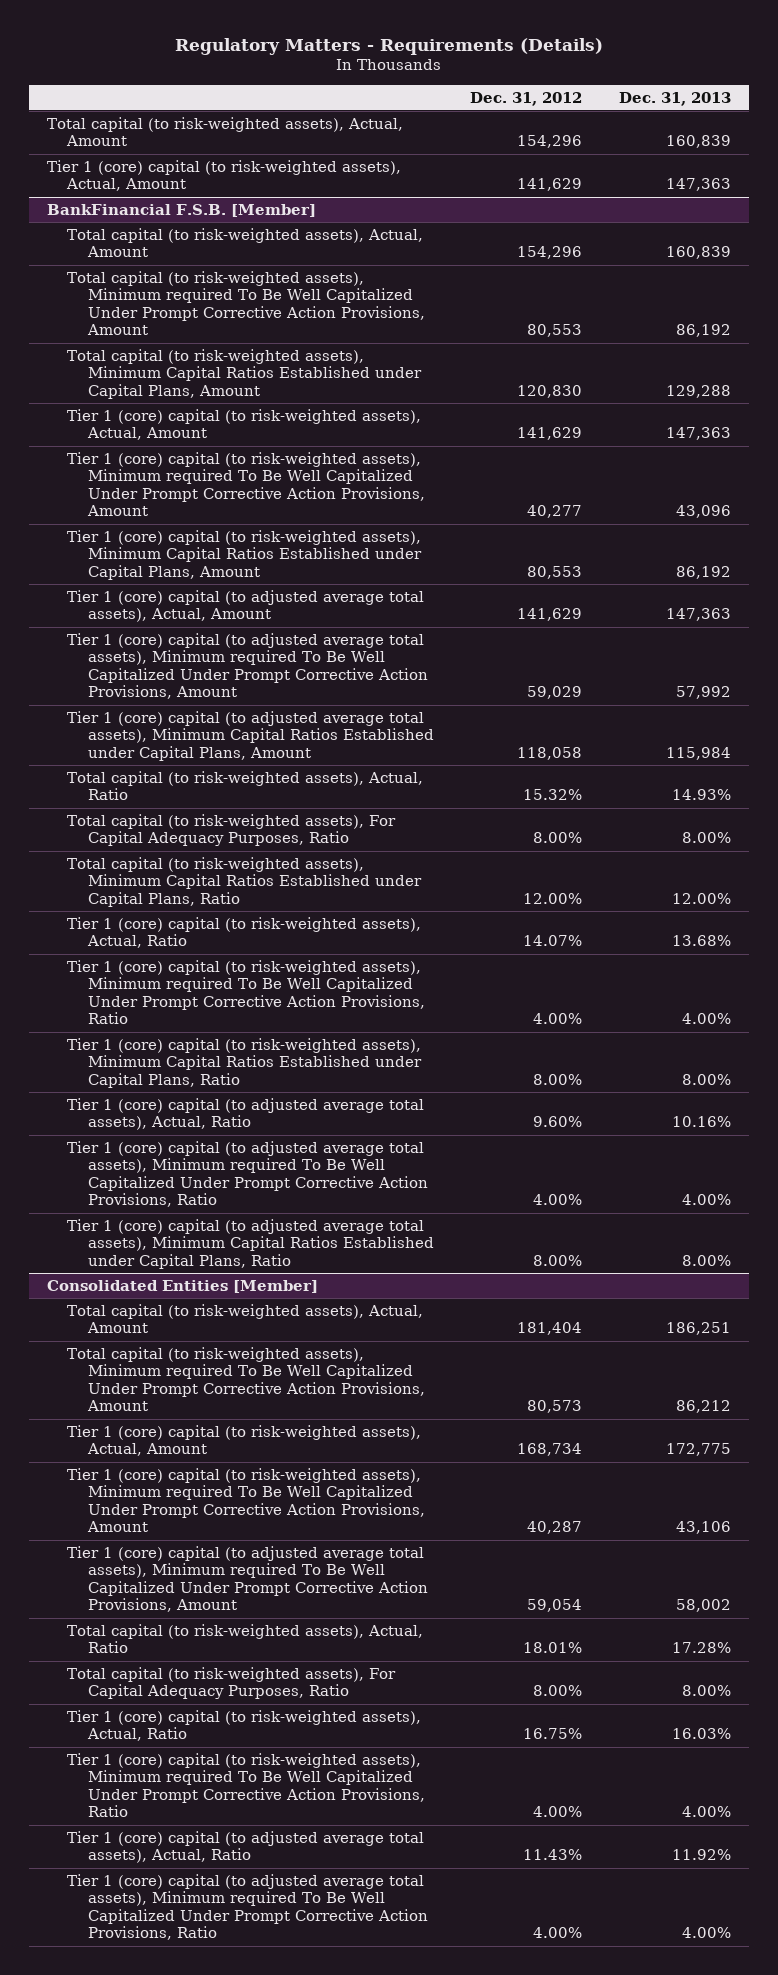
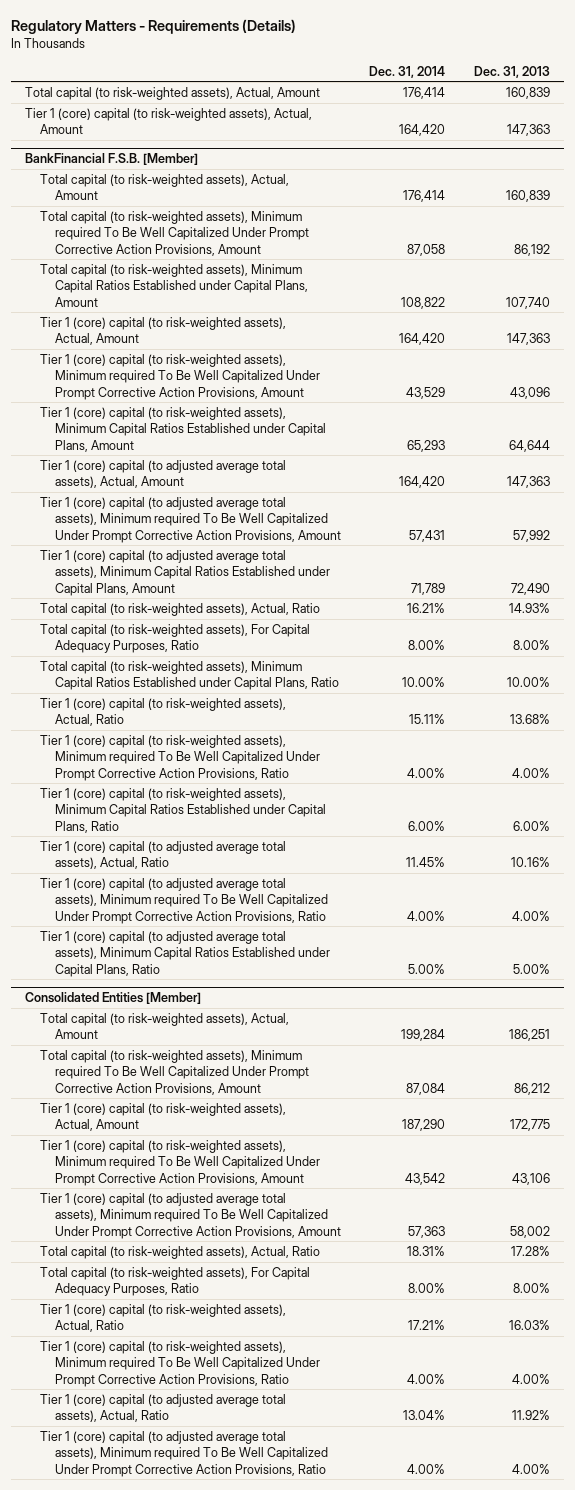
- | Dec. 31, 2012 | Dec. 31, 2013
+ | Dec. 31, 2014 | Dec. 31, 2013
@ BankFinancial F.S.B. [Member]
- Total capital (to risk-weighted assets), Minimum Capital Ratios Established under Capital Plans, Amount | 120,830 | 129,288
+ Total capital (to risk-weighted assets), Minimum Capital Ratios Established under Capital Plans, Amount | 108,822 | 107,740
- Tier 1 (core) capital (to risk-weighted assets), Minimum Capital Ratios Established under Capital Plans, Amount | 80,553 | 86,192
+ Tier 1 (core) capital (to risk-weighted assets), Minimum Capital Ratios Established under Capital Plans, Amount | 65,293 | 64,644
- Tier 1 (core) capital (to adjusted average total assets), Minimum Capital Ratios Established under Capital Plans, Amount | 118,058 | 115,984
+ Tier 1 (core) capital (to adjusted average total assets), Minimum Capital Ratios Established under Capital Plans, Amount | 71,789 | 72,490
- Total capital (to risk-weighted assets), Minimum Capital Ratios Established under Capital Plans, Ratio | 12.00% | 12.00%
+ Total capital (to risk-weighted assets), Minimum Capital Ratios Established under Capital Plans, Ratio | 10.00% | 10.00%
- Tier 1 (core) capital (to risk-weighted assets), Minimum Capital Ratios Established under Capital Plans, Ratio | 8.00% | 8.00%
+ Tier 1 (core) capital (to risk-weighted assets), Minimum Capital Ratios Established under Capital Plans, Ratio | 6.00% | 6.00%
- Tier 1 (core) capital (to adjusted average total assets), Minimum Capital Ratios Established under Capital Plans, Ratio | 8.00% | 8.00%
+ Tier 1 (core) capital (to adjusted average total assets), Minimum Capital Ratios Established under Capital Plans, Ratio | 5.00% | 5.00%

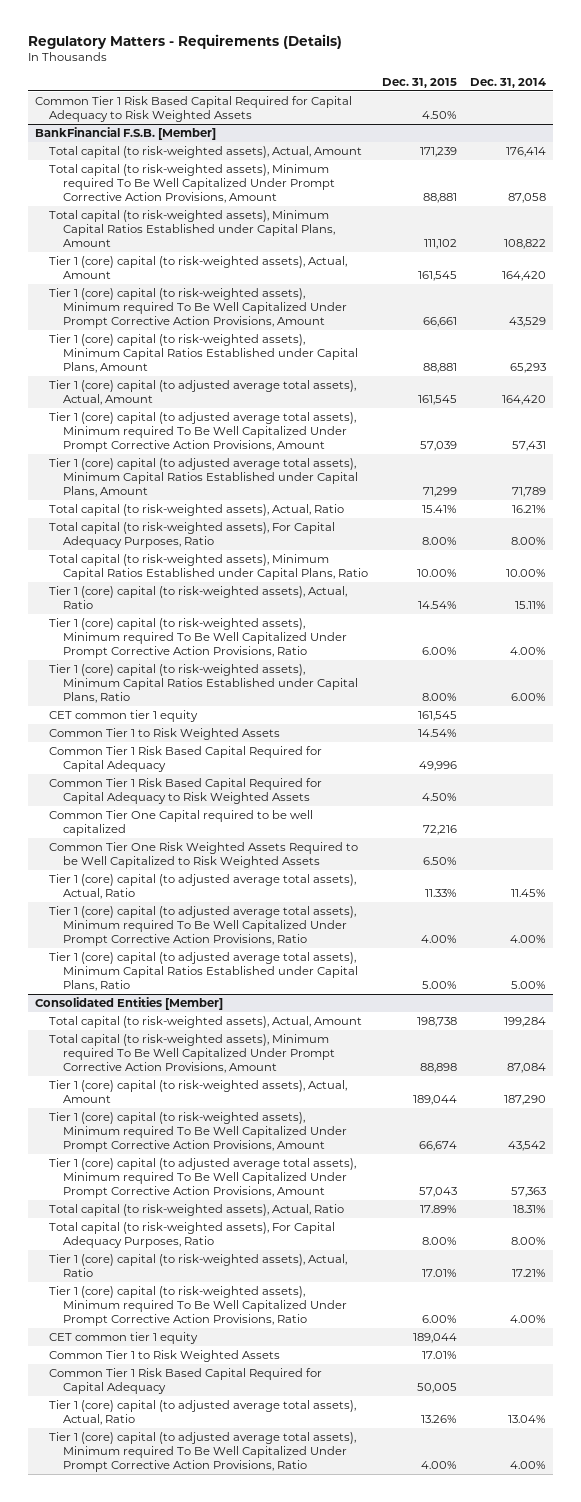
- | Dec. 31, 2014 | Dec. 31, 2013
+ | Dec. 31, 2015 | Dec. 31, 2014
- Total capital (to risk-weighted assets), Actual, Amount | 176,414 | 160,839
- Tier 1 (core) capital (to risk-weighted assets), Actual, Amount | 164,420 | 147,363
+ Common Tier 1 Risk Based Capital Required for Capital Adequacy to Risk Weighted Assets | 4.50% |
@ BankFinancial F.S.B. [Member]
+ CET common tier 1 equity | 161,545 |
+ Common Tier 1 to Risk Weighted Assets | 14.54% |
+ Common Tier 1 Risk Based Capital Required for Capital Adequacy | 49,996 |
+ Common Tier 1 Risk Based Capital Required for Capital Adequacy to Risk Weighted Assets | 4.50% |
+ Common Tier One Capital required to be well capitalized | 72,216 |
+ Common Tier One Risk Weighted Assets Required to be Well Capitalized to Risk Weighted Assets | 6.50% |
@ Consolidated Entities [Member]
+ CET common tier 1 equity | 189,044 |
+ Common Tier 1 to Risk Weighted Assets | 17.01% |
+ Common Tier 1 Risk Based Capital Required for Capital Adequacy | 50,005 |

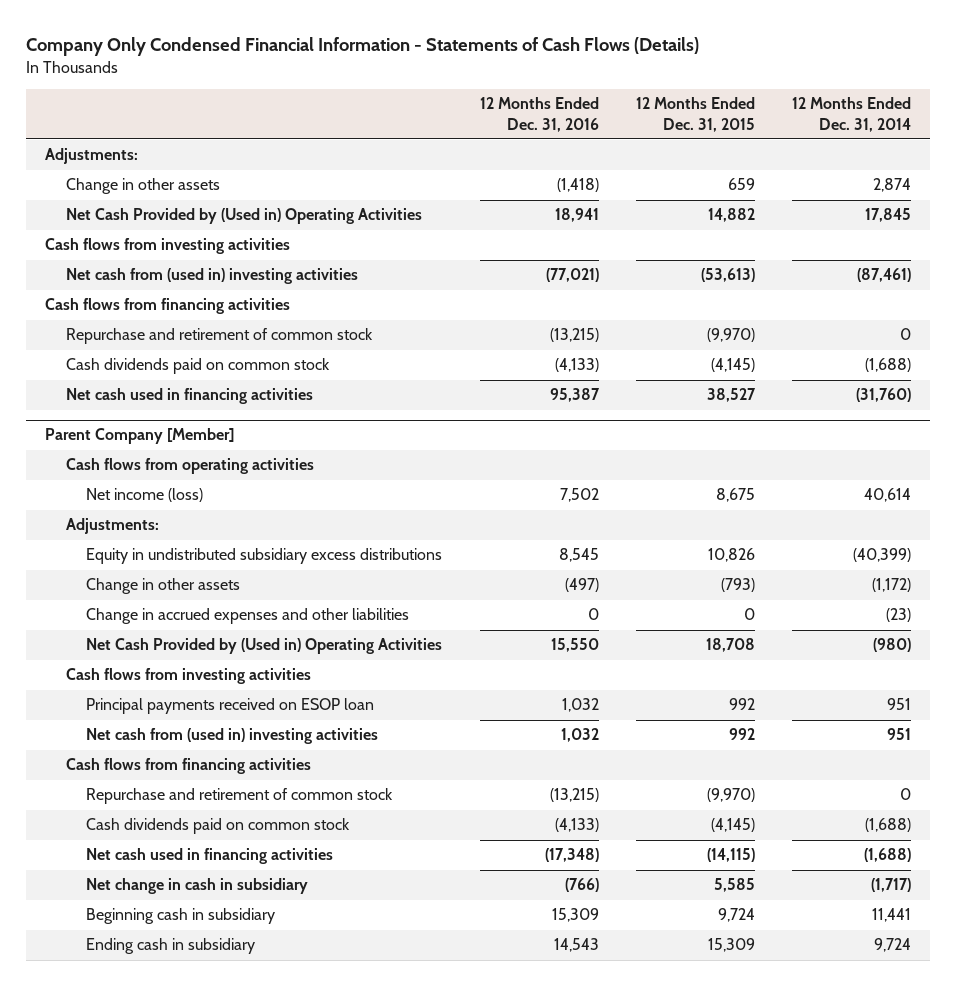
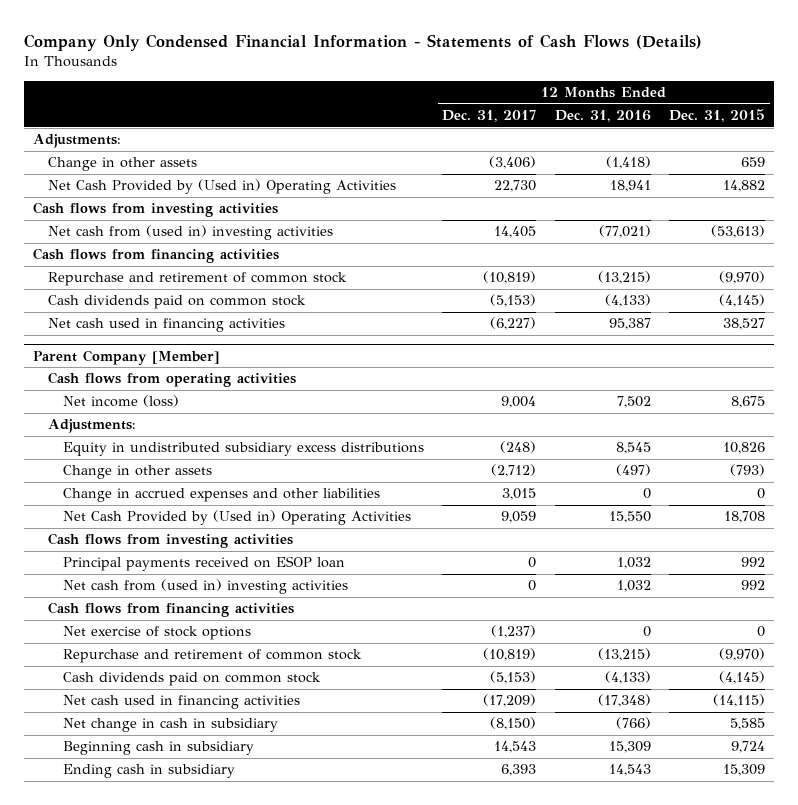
- | 12 Months Ended Dec. 31, 2016 | 12 Months Ended Dec. 31, 2015 | 12 Months Ended Dec. 31, 2014
+ | 12 Months Ended Dec. 31, 2017 | 12 Months Ended Dec. 31, 2016 | 12 Months Ended Dec. 31, 2015
@ Parent Company [Member]
+ Net exercise of stock options | (1,237) | 0 | 0

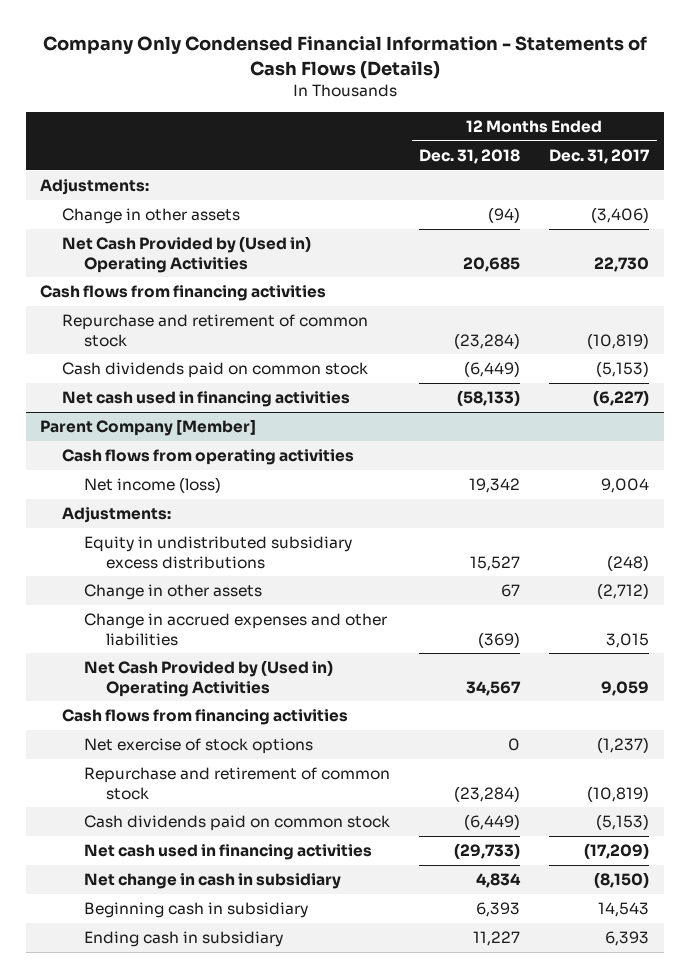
- | 12 Months Ended Dec. 31, 2017 | 12 Months Ended Dec. 31, 2016 | 12 Months Ended Dec. 31, 2015
+ | 12 Months Ended Dec. 31, 2018 | 12 Months Ended Dec. 31, 2017
- Cash flows from investing activities
- Net cash from (used in) investing activities | 14,405 | (77,021) | (53,613)
@ Parent Company [Member]
- Cash flows from investing activities
- Principal payments received on ESOP loan | 0 | 1,032 | 992
- Net cash from (used in) investing activities | 0 | 1,032 | 992

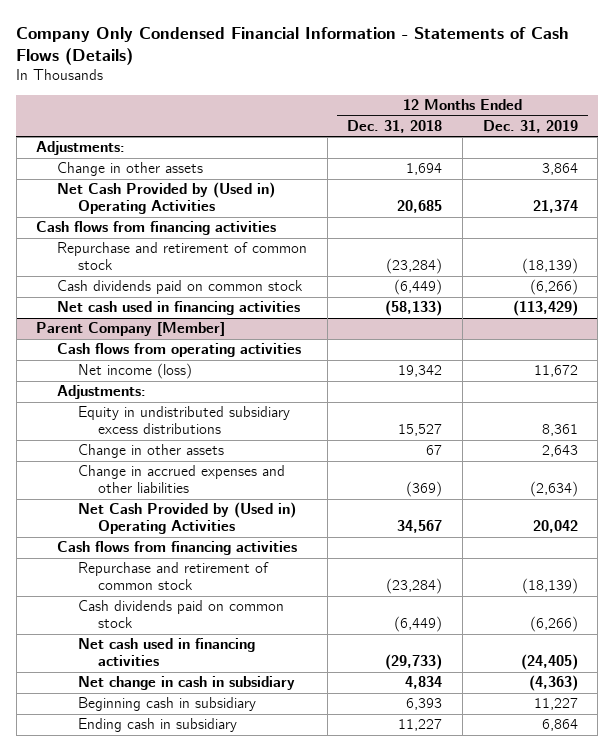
- | 12 Months Ended Dec. 31, 2018 | 12 Months Ended Dec. 31, 2017
+ | 12 Months Ended Dec. 31, 2018 | 12 Months Ended Dec. 31, 2019
- Change in other assets | (94) | (3,406)
+ Change in other assets | 1,694 | 3,864
@ Parent Company [Member]
- Net exercise of stock options | 0 | (1,237)

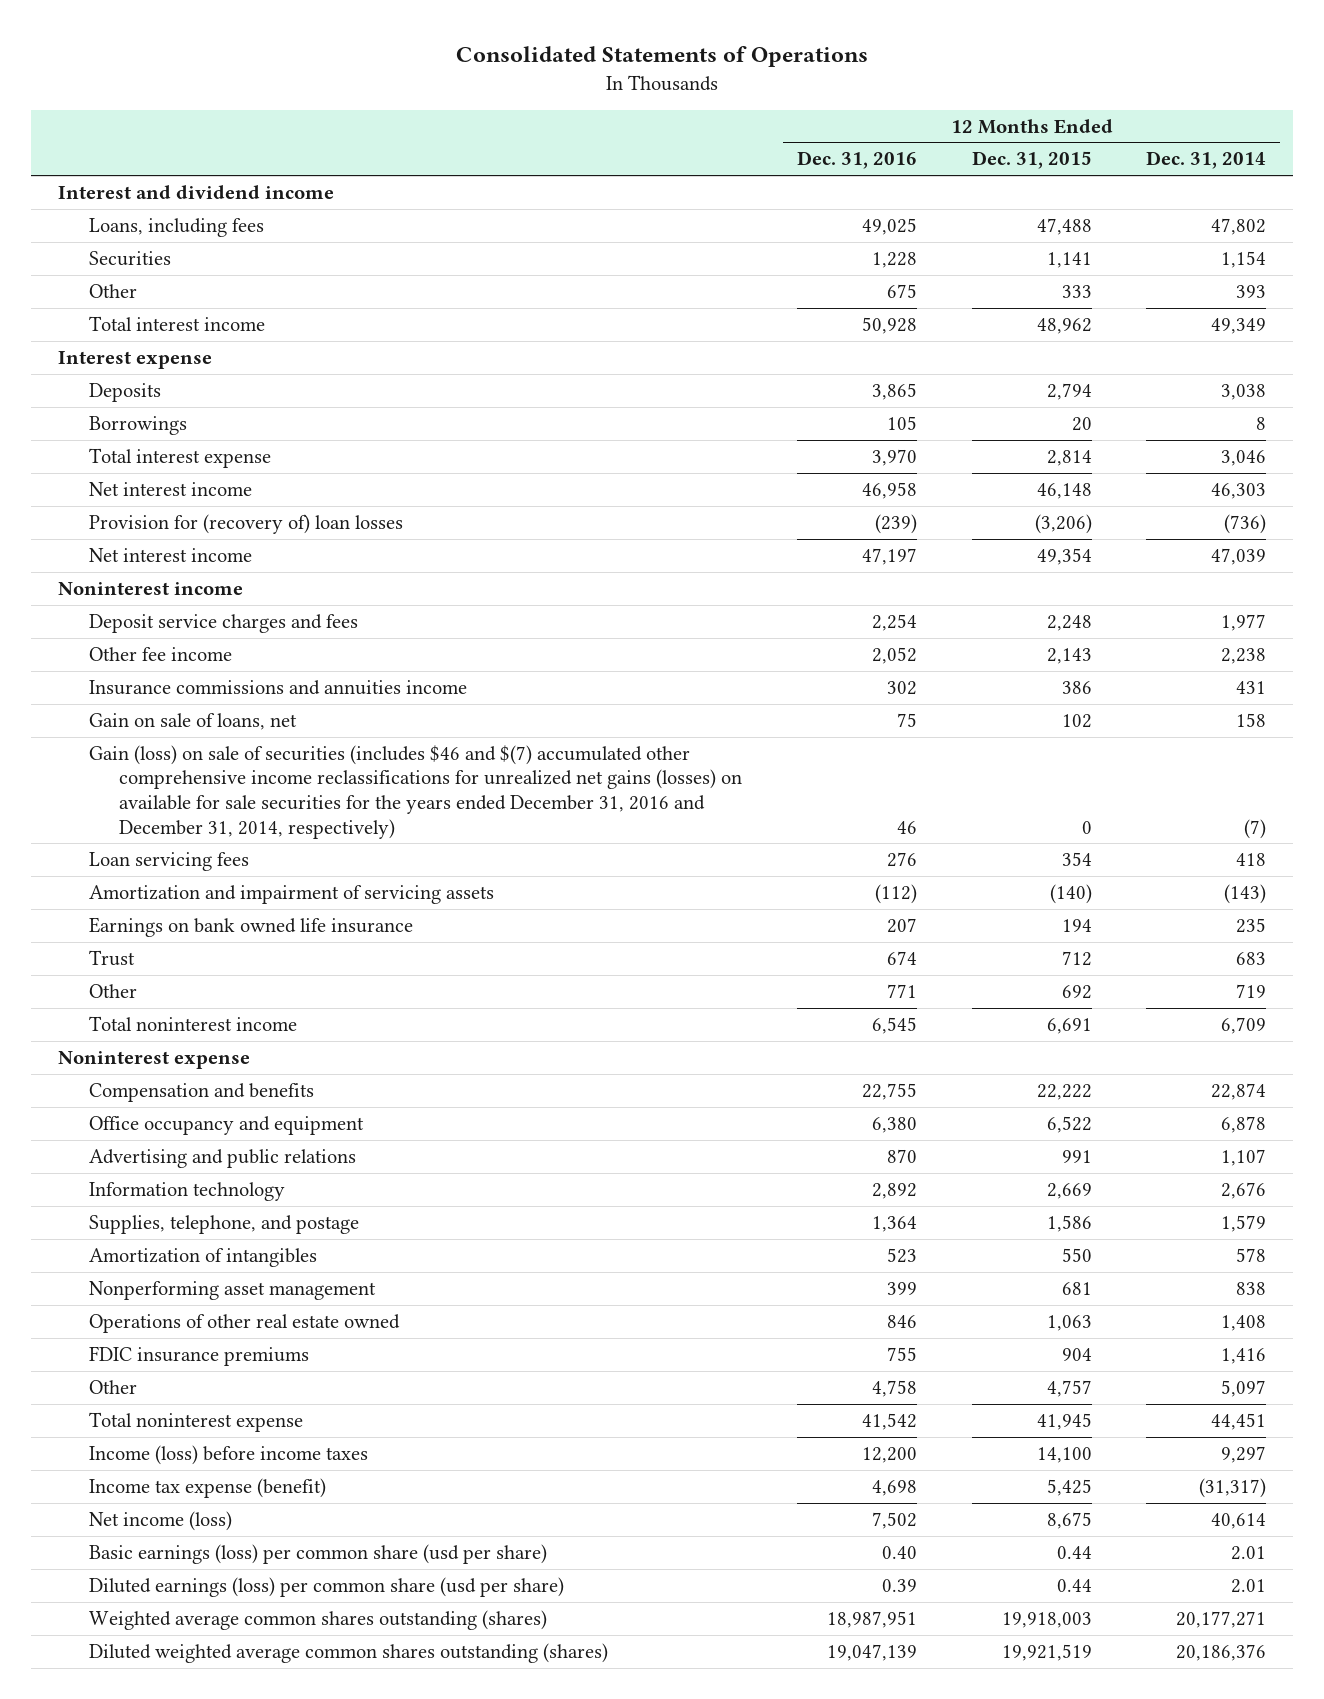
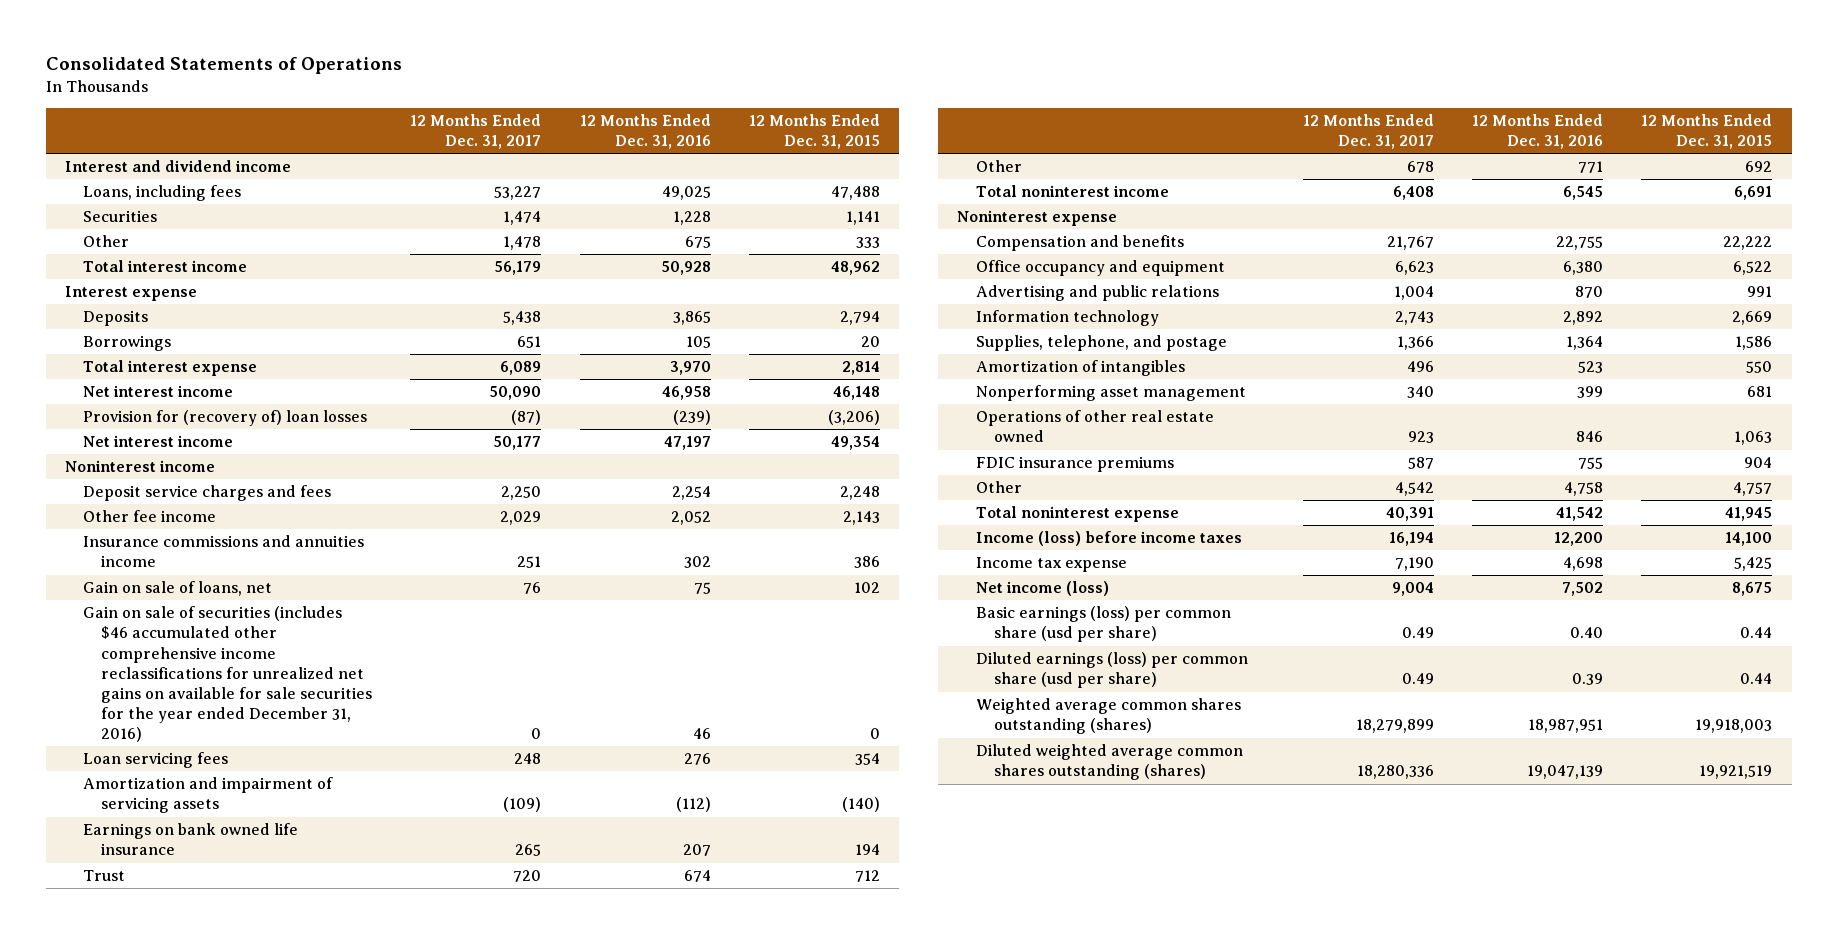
- | 12 Months Ended Dec. 31, 2016 | 12 Months Ended Dec. 31, 2015 | 12 Months Ended Dec. 31, 2014
+ | 12 Months Ended Dec. 31, 2017 | 12 Months Ended Dec. 31, 2016 | 12 Months Ended Dec. 31, 2015
- Gain (loss) on sale of securities (includes $46 and $(7) accumulated other comprehensive income reclassifications for unrealized net gains (losses) on available for sale securities for the years ended December 31, 2016 and December 31, 2014, respectively) | 46 | 0 | (7)
+ Gain on sale of securities (includes $46 accumulated other comprehensive income reclassifications for unrealized net gains on available for sale securities for the year ended December 31, 2016) | 0 | 46 | 0
- Income tax expense (benefit) | 4,698 | 5,425 | (31,317)
+ Income tax expense | 7,190 | 4,698 | 5,425

